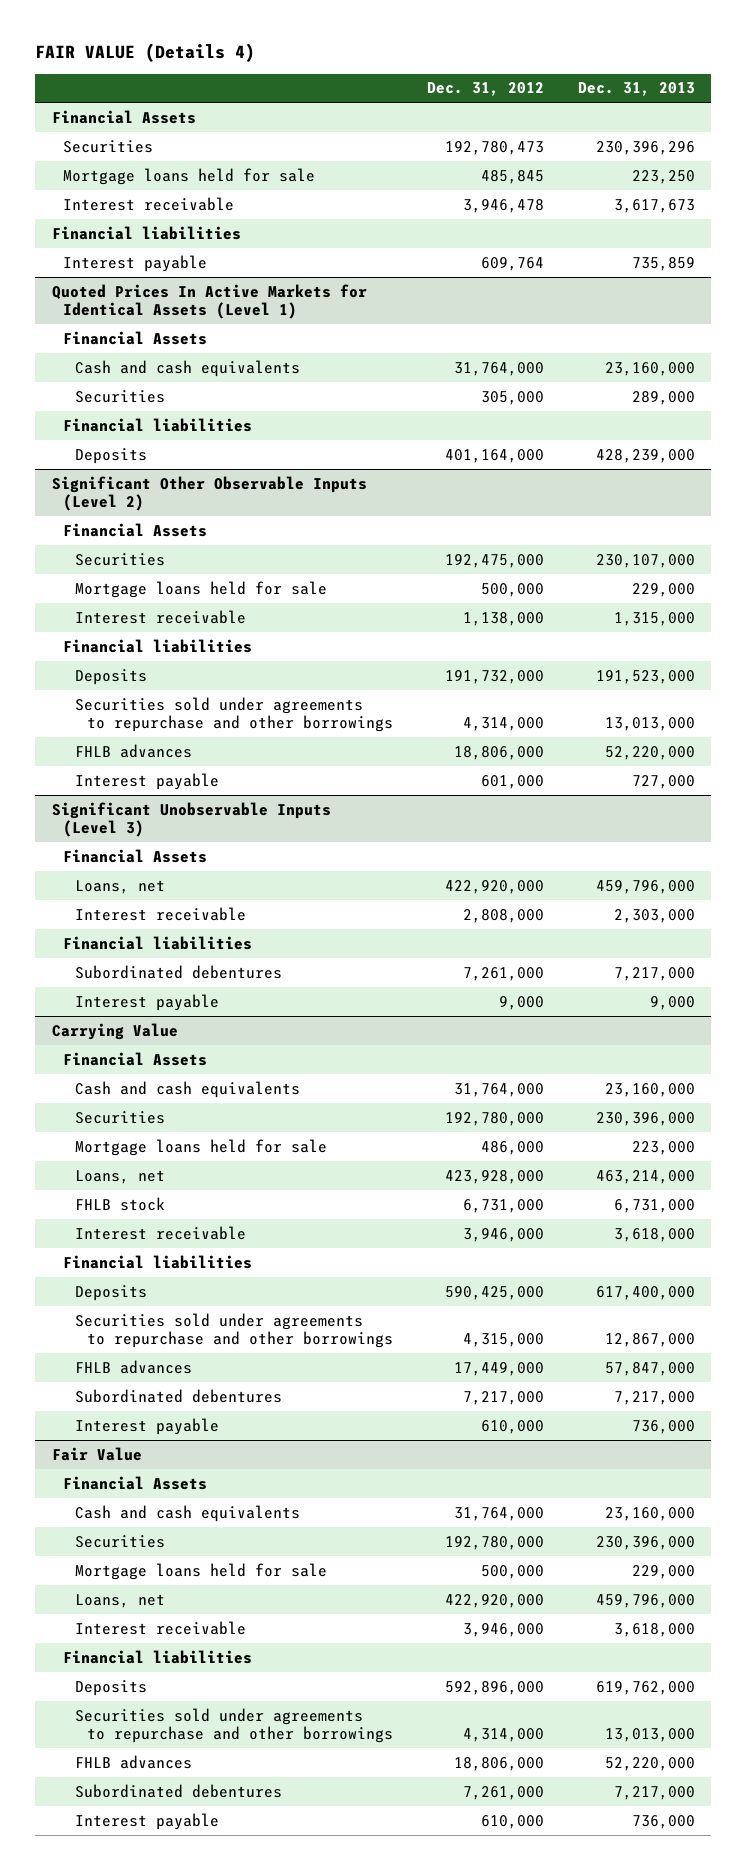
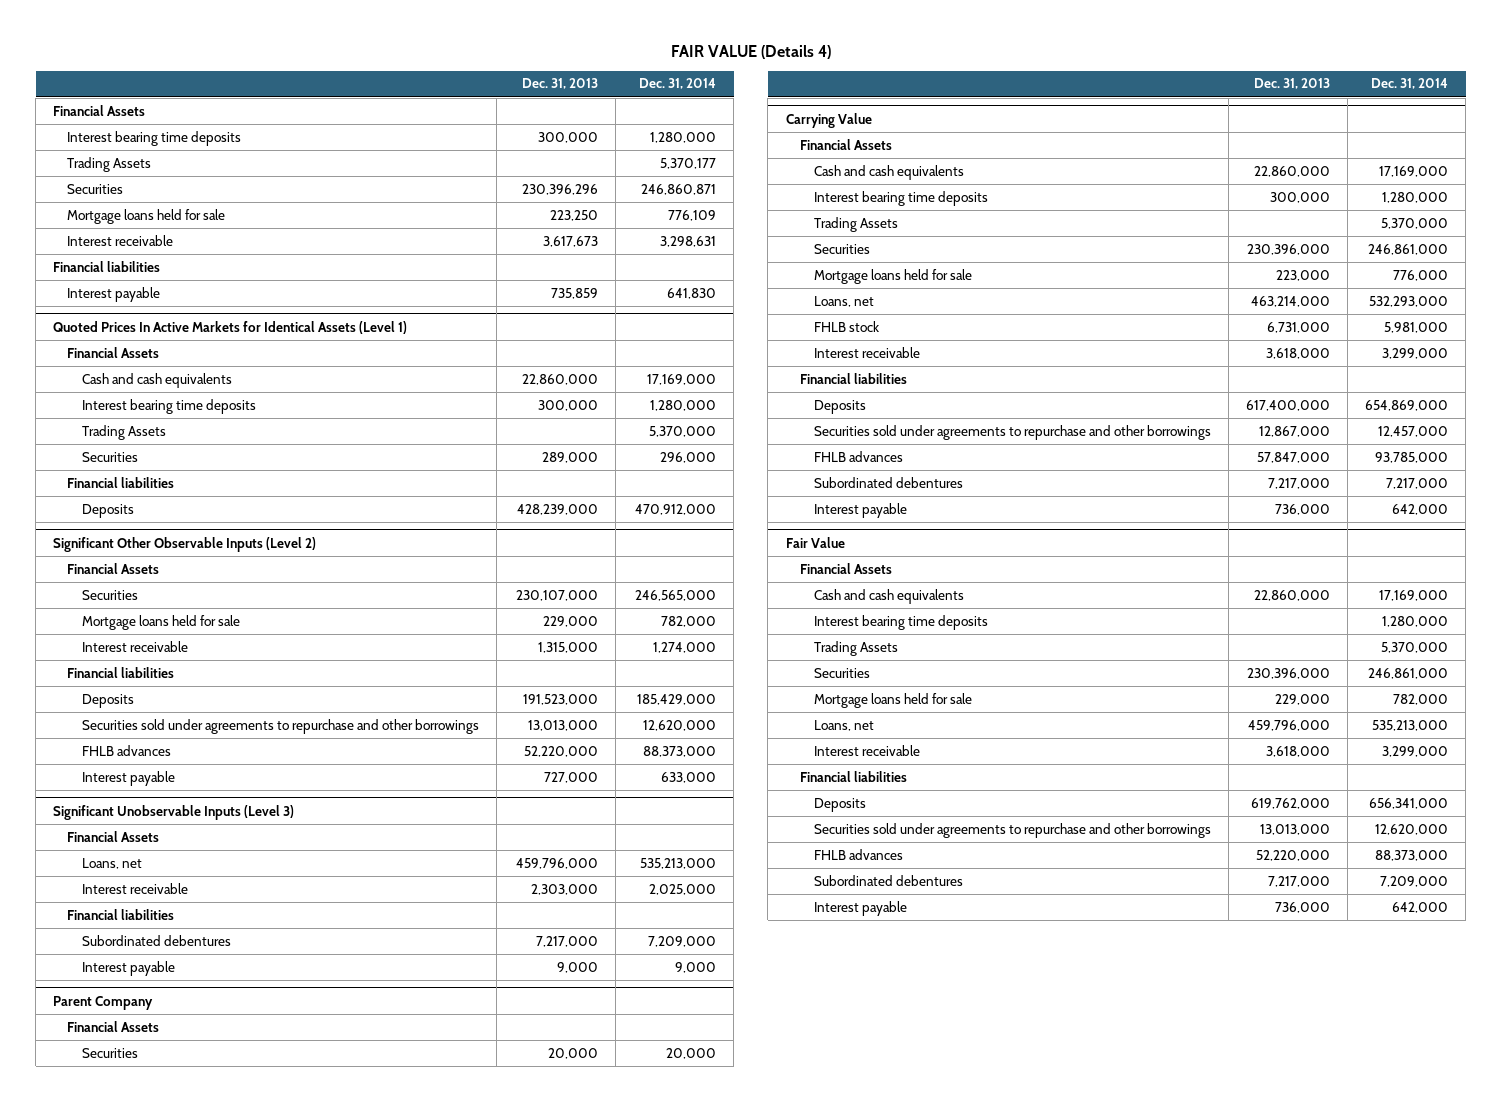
- | Dec. 31, 2012 | Dec. 31, 2013
+ | Dec. 31, 2013 | Dec. 31, 2014
+ Interest bearing time deposits | 300,000 | 1,280,000
+ Trading Assets | | 5,370,177
@ Quoted Prices In Active Markets for Identical Assets (Level 1)
- Cash and cash equivalents | 31,764,000 | 23,160,000
+ Cash and cash equivalents | 22,860,000 | 17,169,000
+ Interest bearing time deposits | 300,000 | 1,280,000
+ Trading Assets | | 5,370,000
+ Parent Company
+ Financial Assets
+ Securities | 20,000 | 20,000
@ Carrying Value
- Cash and cash equivalents | 31,764,000 | 23,160,000
+ Cash and cash equivalents | 22,860,000 | 17,169,000
+ Interest bearing time deposits | 300,000 | 1,280,000
+ Trading Assets | | 5,370,000
@ Fair Value
- Cash and cash equivalents | 31,764,000 | 23,160,000
+ Cash and cash equivalents | 22,860,000 | 17,169,000
+ Interest bearing time deposits | | 1,280,000
+ Trading Assets | | 5,370,000

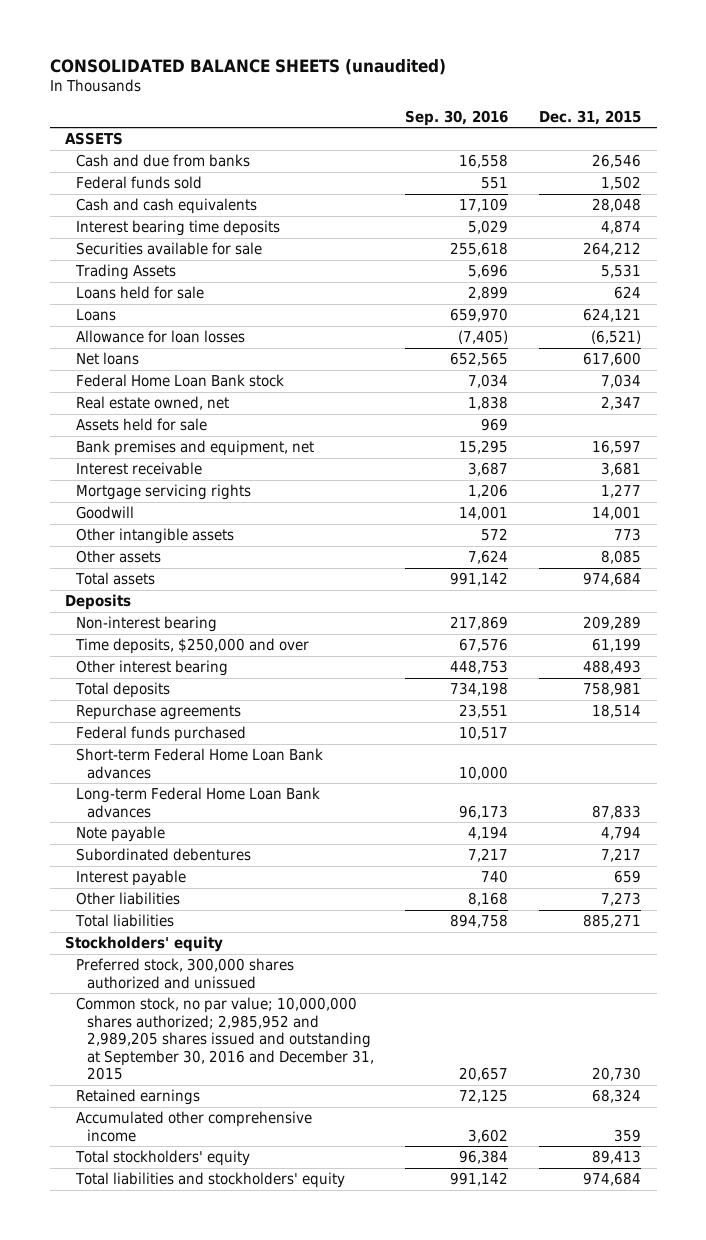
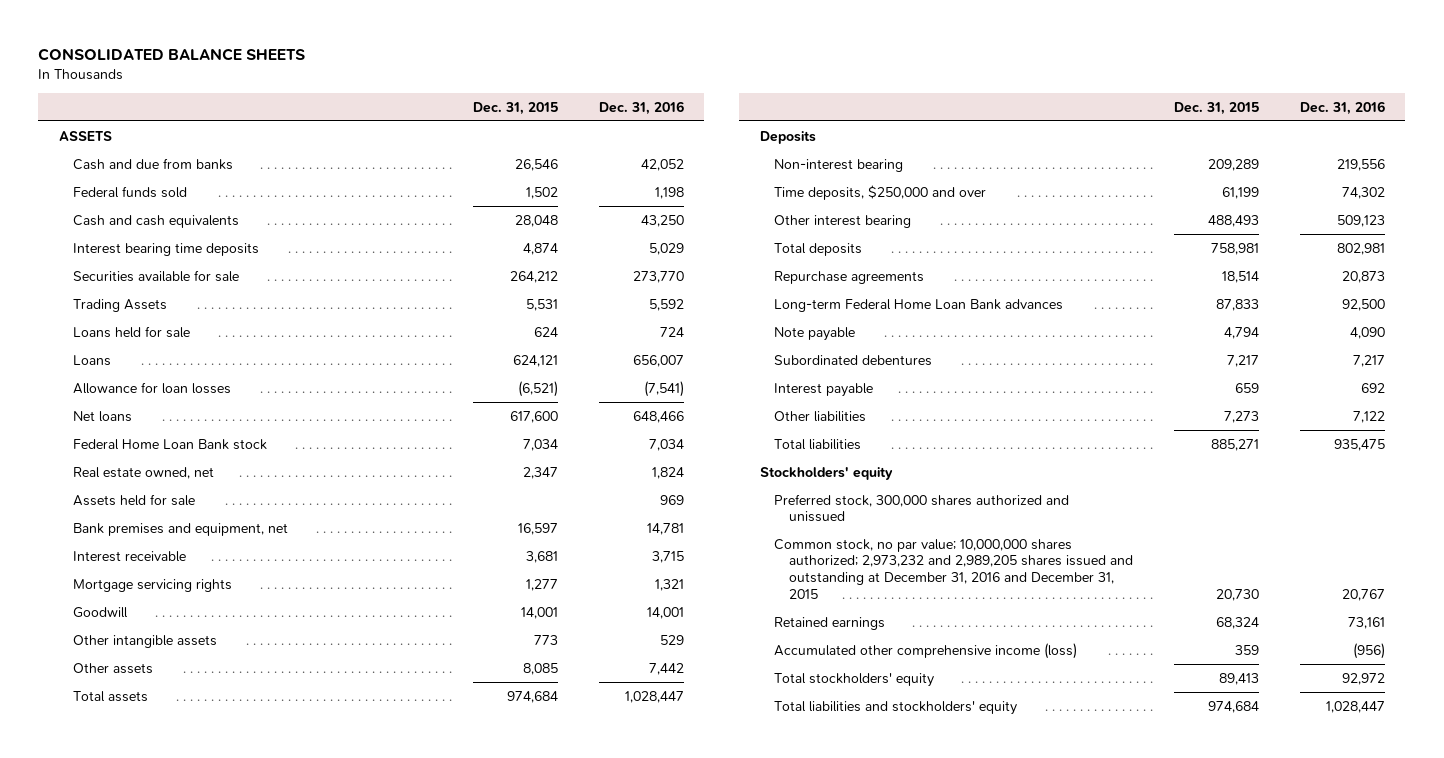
- CONSOLIDATED BALANCE SHEETS (unaudited)
+ CONSOLIDATED BALANCE SHEETS
- | Sep. 30, 2016 | Dec. 31, 2015
+ | Dec. 31, 2015 | Dec. 31, 2016
- Federal funds purchased | 10,517 |
- Short-term Federal Home Loan Bank advances | 10,000 |
- Common stock, no par value; 10,000,000 shares authorized; 2,985,952 and 2,989,205 shares issued and outstanding at September 30, 2016 and December 31, 2015 | 20,657 | 20,730
+ Common stock, no par value; 10,000,000 shares authorized; 2,973,232 and 2,989,205 shares issued and outstanding at December 31, 2016 and December 31, 2015 | 20,730 | 20,767
- Accumulated other comprehensive income | 3,602 | 359
+ Accumulated other comprehensive income (loss) | 359 | (956)

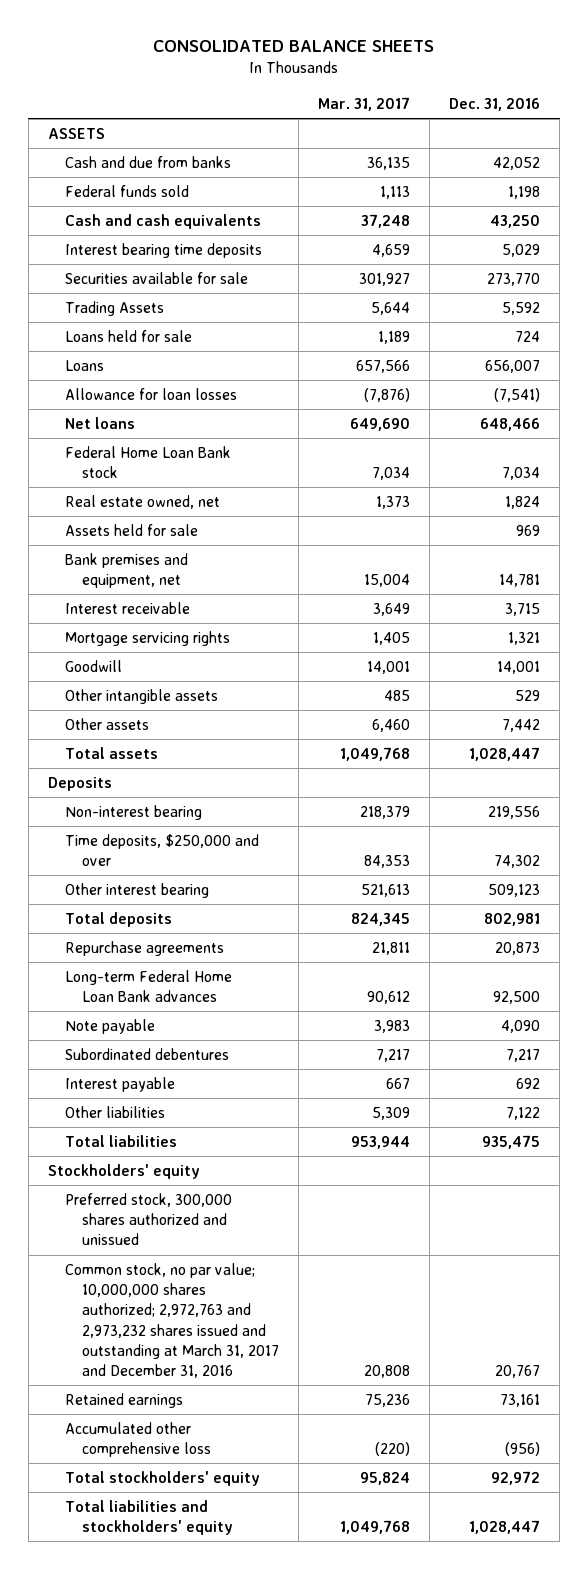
- | Dec. 31, 2015 | Dec. 31, 2016
+ | Mar. 31, 2017 | Dec. 31, 2016
- Common stock, no par value; 10,000,000 shares authorized; 2,973,232 and 2,989,205 shares issued and outstanding at December 31, 2016 and December 31, 2015 | 20,730 | 20,767
+ Common stock, no par value; 10,000,000 shares authorized; 2,972,763 and 2,973,232 shares issued and outstanding at March 31, 2017 and December 31, 2016 | 20,808 | 20,767
- Accumulated other comprehensive income (loss) | 359 | (956)
+ Accumulated other comprehensive loss | (220) | (956)

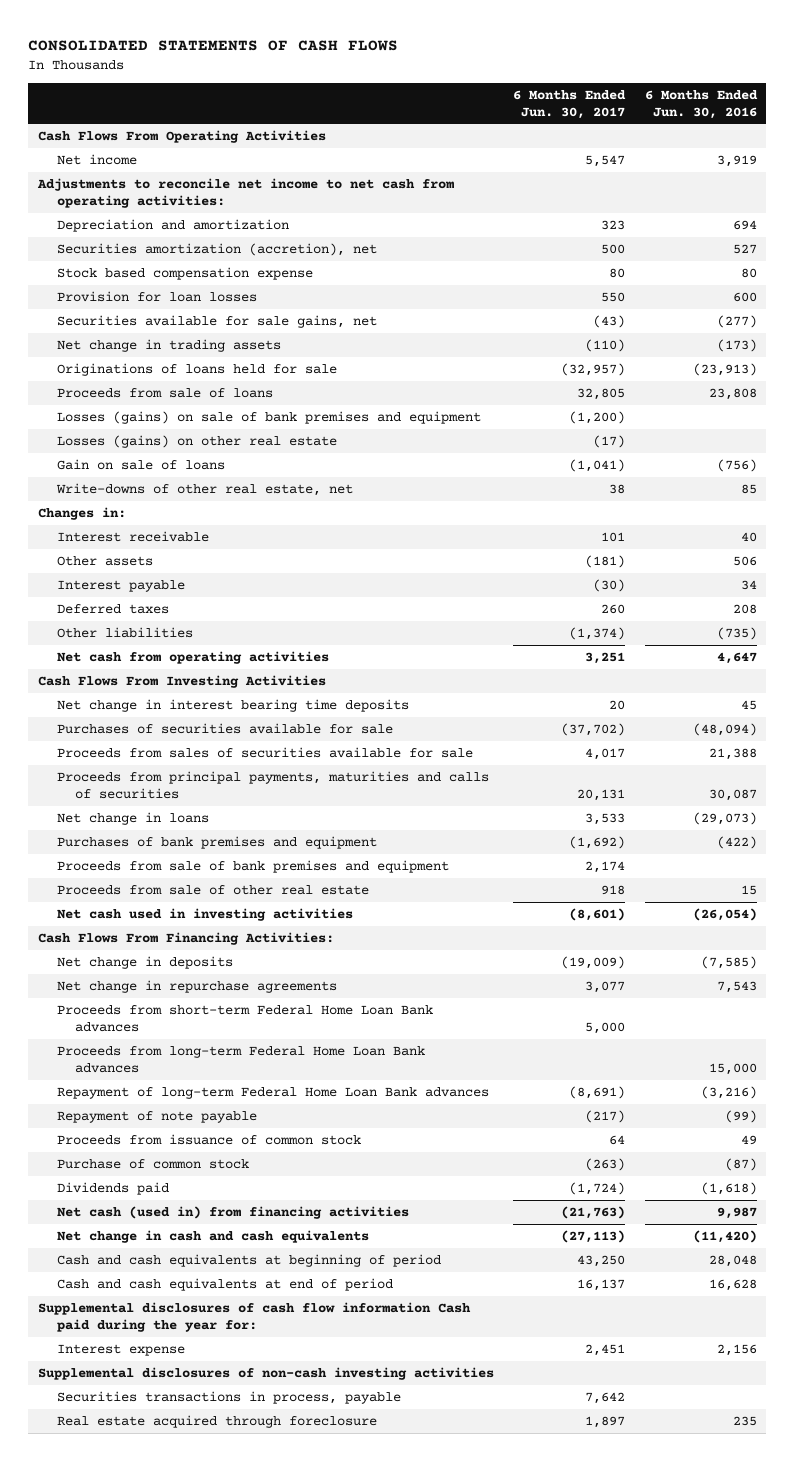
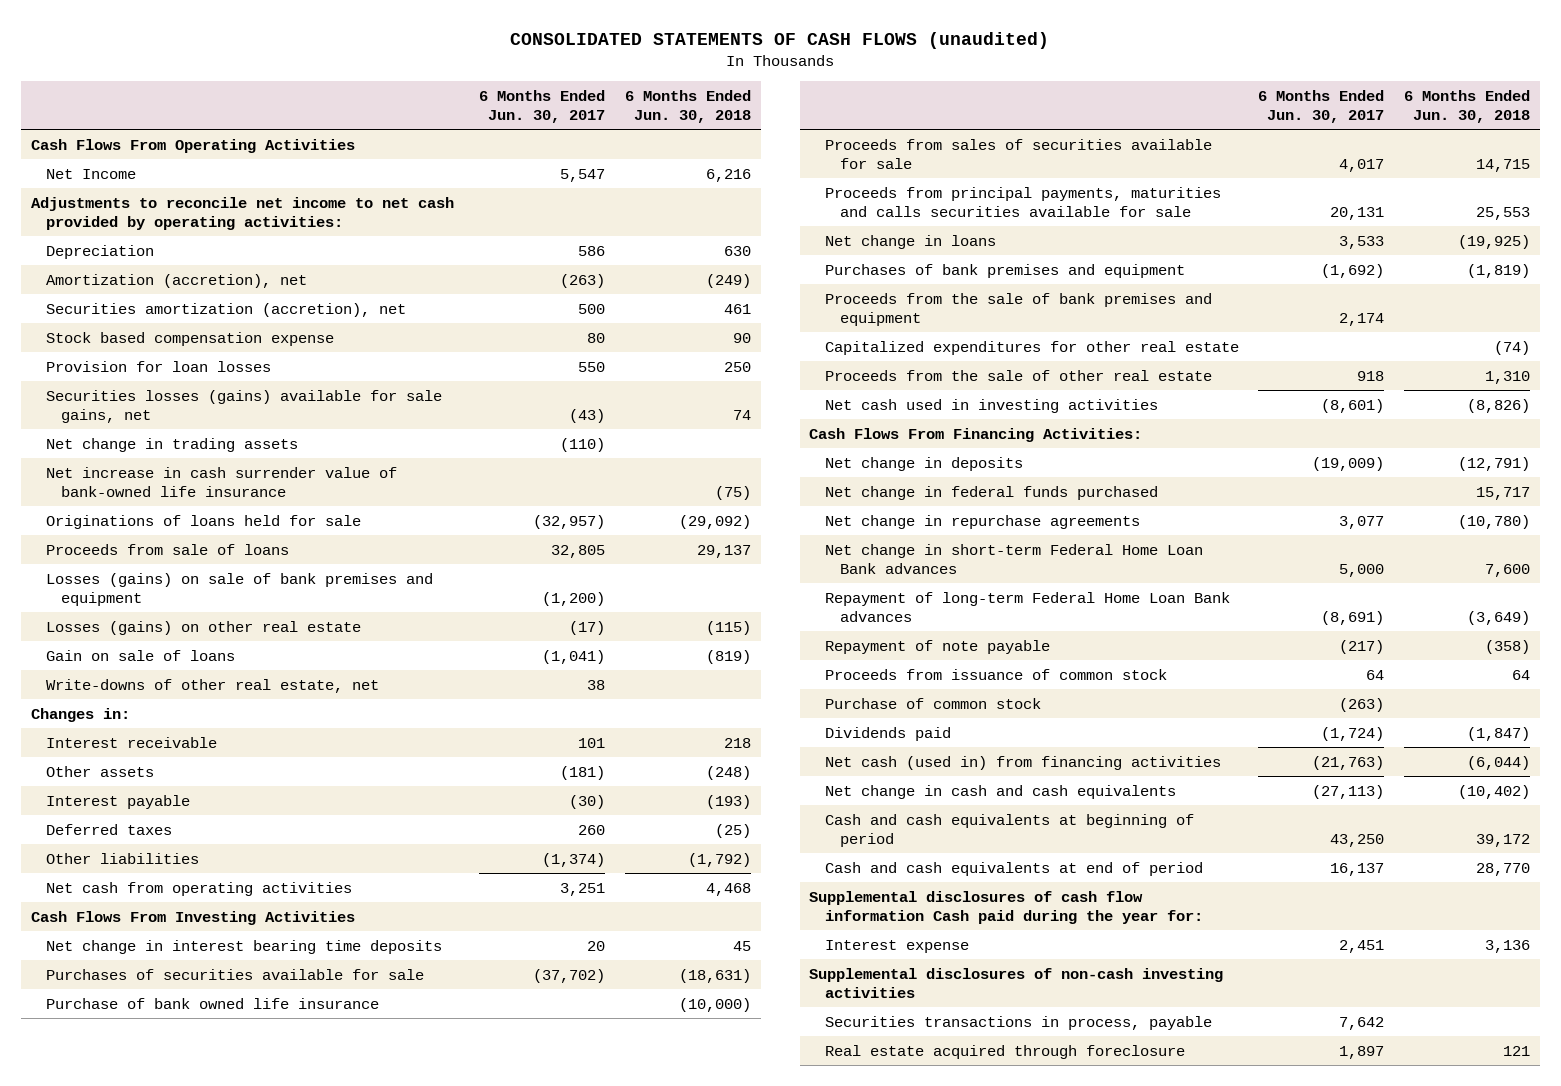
- CONSOLIDATED STATEMENTS OF CASH FLOWS
+ CONSOLIDATED STATEMENTS OF CASH FLOWS (unaudited)
- | 6 Months Ended Jun. 30, 2017 | 6 Months Ended Jun. 30, 2016
+ | 6 Months Ended Jun. 30, 2017 | 6 Months Ended Jun. 30, 2018
- Net income | 5,547 | 3,919
- Adjustments to reconcile net income to net cash from operating activities:
- Depreciation and amortization | 323 | 694
+ Net Income | 5,547 | 6,216
+ Adjustments to reconcile net income to net cash provided by operating activities:
+ Depreciation | 586 | 630
+ Amortization (accretion), net | (263) | (249)
- Securities available for sale gains, net | (43) | (277)
+ Securities losses (gains) available for sale gains, net | (43) | 74
+ Net increase in cash surrender value of bank-owned life insurance | | (75)
+ Purchase of bank owned life insurance | | (10,000)
- Proceeds from principal payments, maturities and calls of securities | 20,131 | 30,087
+ Proceeds from principal payments, maturities and calls securities available for sale | 20,131 | 25,553
- Proceeds from sale of bank premises and equipment | 2,174 |
- Proceeds from sale of other real estate | 918 | 15
+ Proceeds from the sale of bank premises and equipment | 2,174 |
+ Capitalized expenditures for other real estate | | (74)
+ Proceeds from the sale of other real estate | 918 | 1,310
+ Net change in federal funds purchased | | 15,717
- Proceeds from short-term Federal Home Loan Bank advances | 5,000 |
- Proceeds from long-term Federal Home Loan Bank advances | | 15,000
+ Net change in short-term Federal Home Loan Bank advances | 5,000 | 7,600

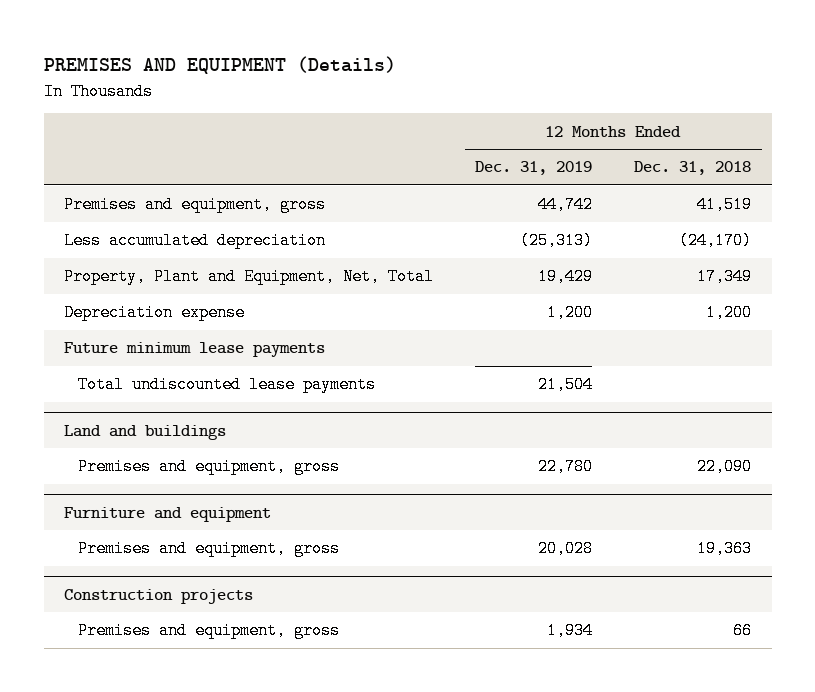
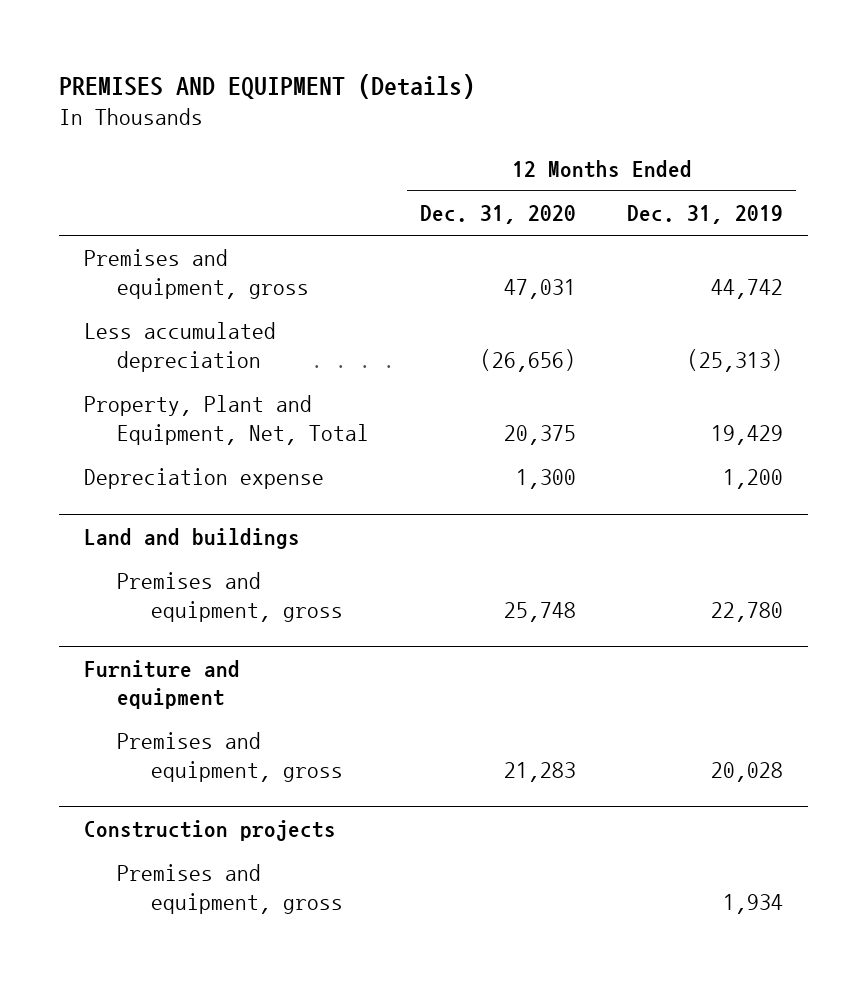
- | 12 Months Ended Dec. 31, 2019 | 12 Months Ended Dec. 31, 2018
+ | 12 Months Ended Dec. 31, 2020 | 12 Months Ended Dec. 31, 2019
- Future minimum lease payments
- Total undiscounted lease payments | 21,504 |

